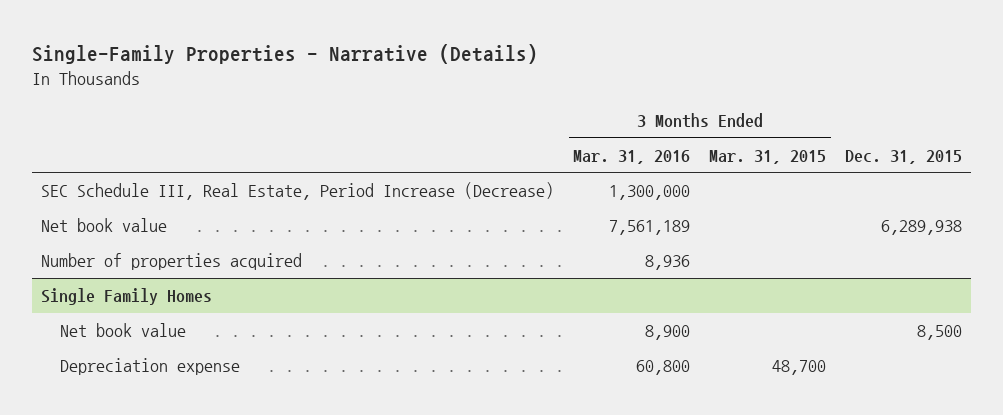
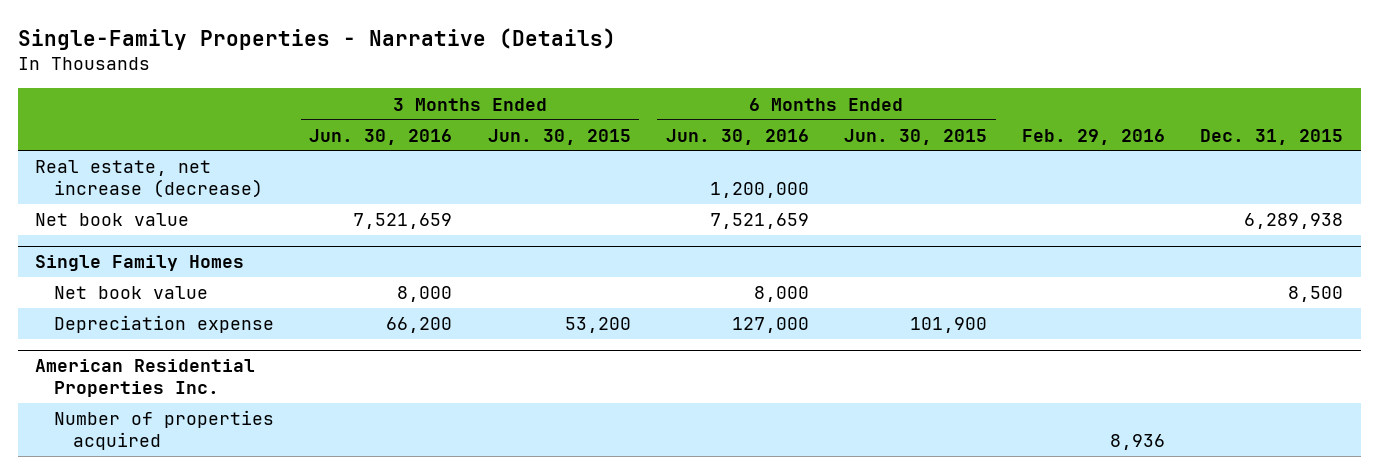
- | 3 Months Ended Mar. 31, 2016 | 3 Months Ended Mar. 31, 2015 | Dec. 31, 2015
+ | 3 Months Ended Jun. 30, 2016 | 3 Months Ended Jun. 30, 2015 | 6 Months Ended Jun. 30, 2016 | 6 Months Ended Jun. 30, 2015 | Feb. 29, 2016 | Dec. 31, 2015
- SEC Schedule III, Real Estate, Period Increase (Decrease) | 1,300,000 | |
+ Real estate, net increase (decrease) | | | 1,200,000 | | |
- Number of properties acquired | 8,936 | |
+ American Residential Properties Inc.
+ Number of properties acquired | | | | | 8,936 |

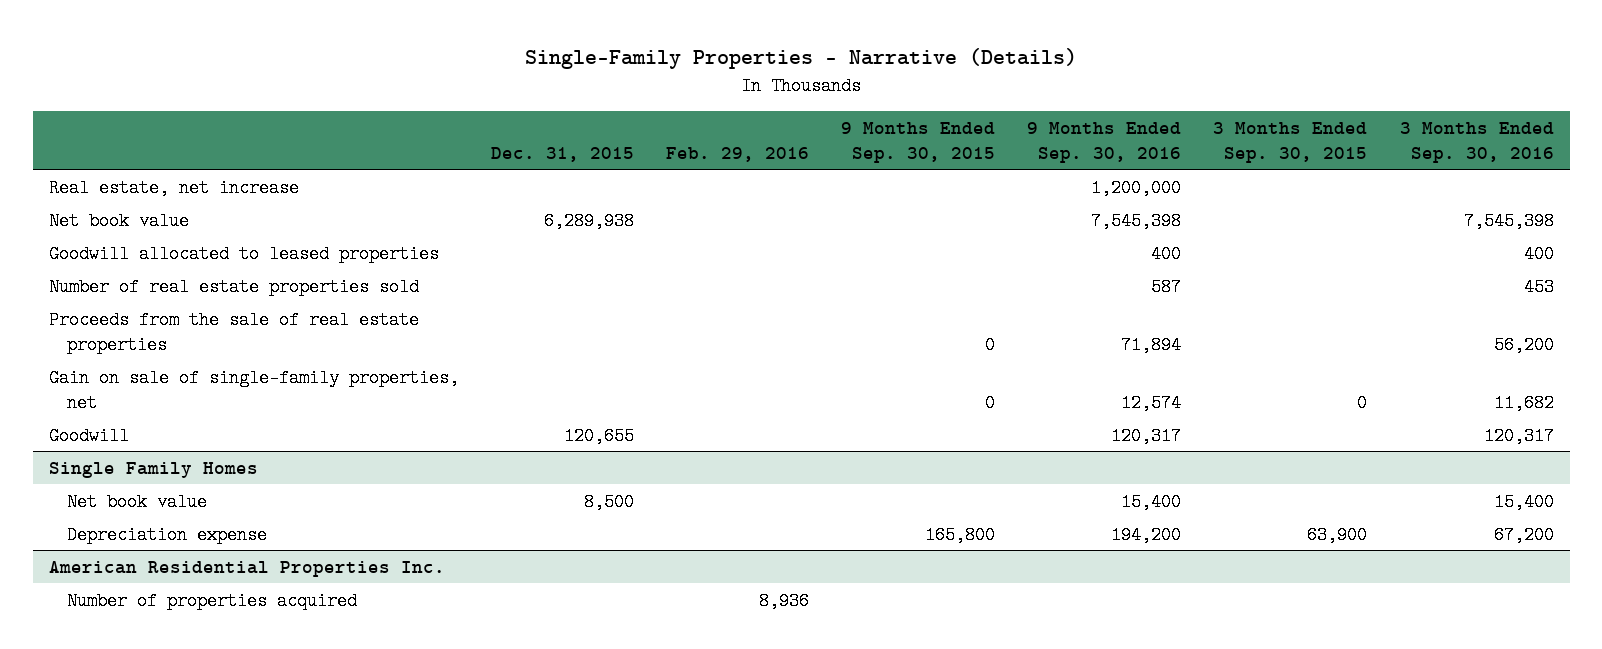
- | 3 Months Ended Jun. 30, 2016 | 3 Months Ended Jun. 30, 2015 | 6 Months Ended Jun. 30, 2016 | 6 Months Ended Jun. 30, 2015 | Feb. 29, 2016 | Dec. 31, 2015
+ | Dec. 31, 2015 | Feb. 29, 2016 | 9 Months Ended Sep. 30, 2015 | 9 Months Ended Sep. 30, 2016 | 3 Months Ended Sep. 30, 2015 | 3 Months Ended Sep. 30, 2016
- Real estate, net increase (decrease) | | | 1,200,000 | | |
+ Real estate, net increase | | | | 1,200,000 | |
+ Goodwill allocated to leased properties | | | | 400 | | 400
+ Number of real estate properties sold | | | | 587 | | 453
+ Proceeds from the sale of real estate properties | | | 0 | 71,894 | | 56,200
+ Gain on sale of single-family properties, net | | | 0 | 12,574 | 0 | 11,682
+ Goodwill | 120,655 | | | 120,317 | | 120,317

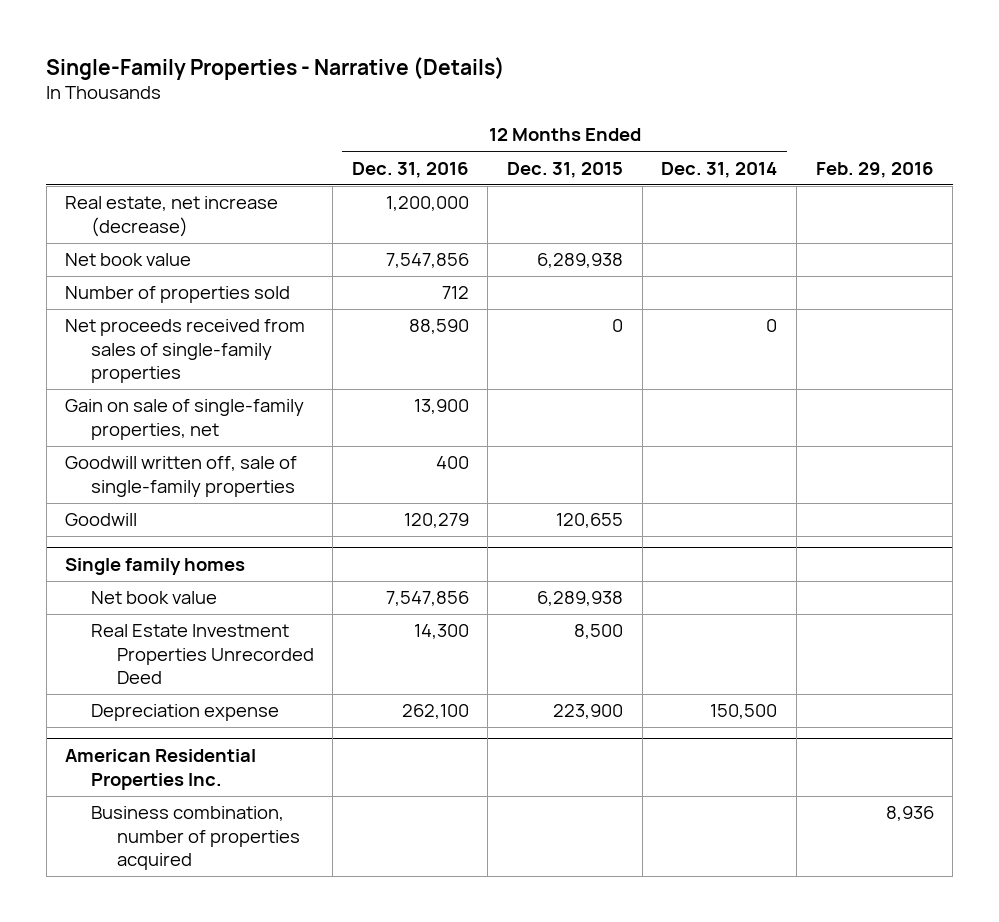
- | Dec. 31, 2015 | Feb. 29, 2016 | 9 Months Ended Sep. 30, 2015 | 9 Months Ended Sep. 30, 2016 | 3 Months Ended Sep. 30, 2015 | 3 Months Ended Sep. 30, 2016
+ | 12 Months Ended Dec. 31, 2016 | 12 Months Ended Dec. 31, 2015 | 12 Months Ended Dec. 31, 2014 | Feb. 29, 2016
- Real estate, net increase | | | | 1,200,000 | |
+ Real estate, net increase (decrease) | 1,200,000 | | |
- Goodwill allocated to leased properties | | | | 400 | | 400
- Number of real estate properties sold | | | | 587 | | 453
- Proceeds from the sale of real estate properties | | | 0 | 71,894 | | 56,200
+ Number of properties sold | 712 | | |
+ Net proceeds received from sales of single-family properties | 88,590 | 0 | 0 |
+ Goodwill written off, sale of single-family properties | 400 | | |
- Single Family Homes
+ Single family homes
+ Real Estate Investment Properties Unrecorded Deed | 14,300 | 8,500 | |
@ American Residential Properties Inc.
- Number of properties acquired | | 8,936 | | | |
+ Business combination, number of properties acquired | | | | 8,936

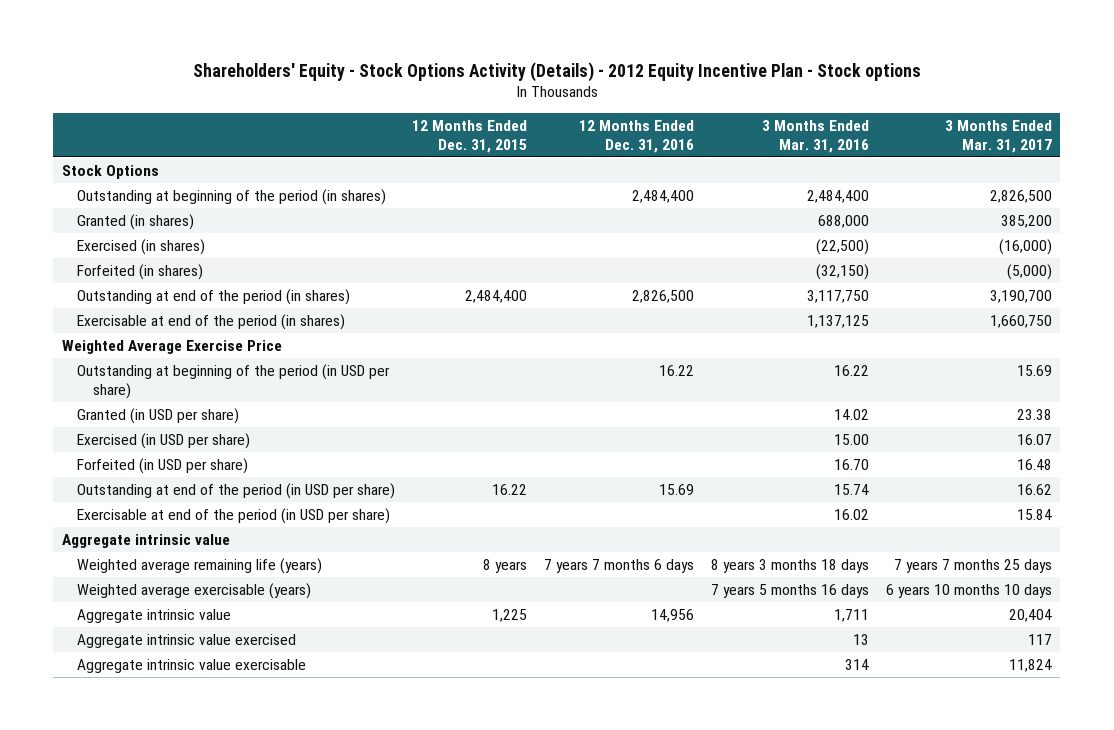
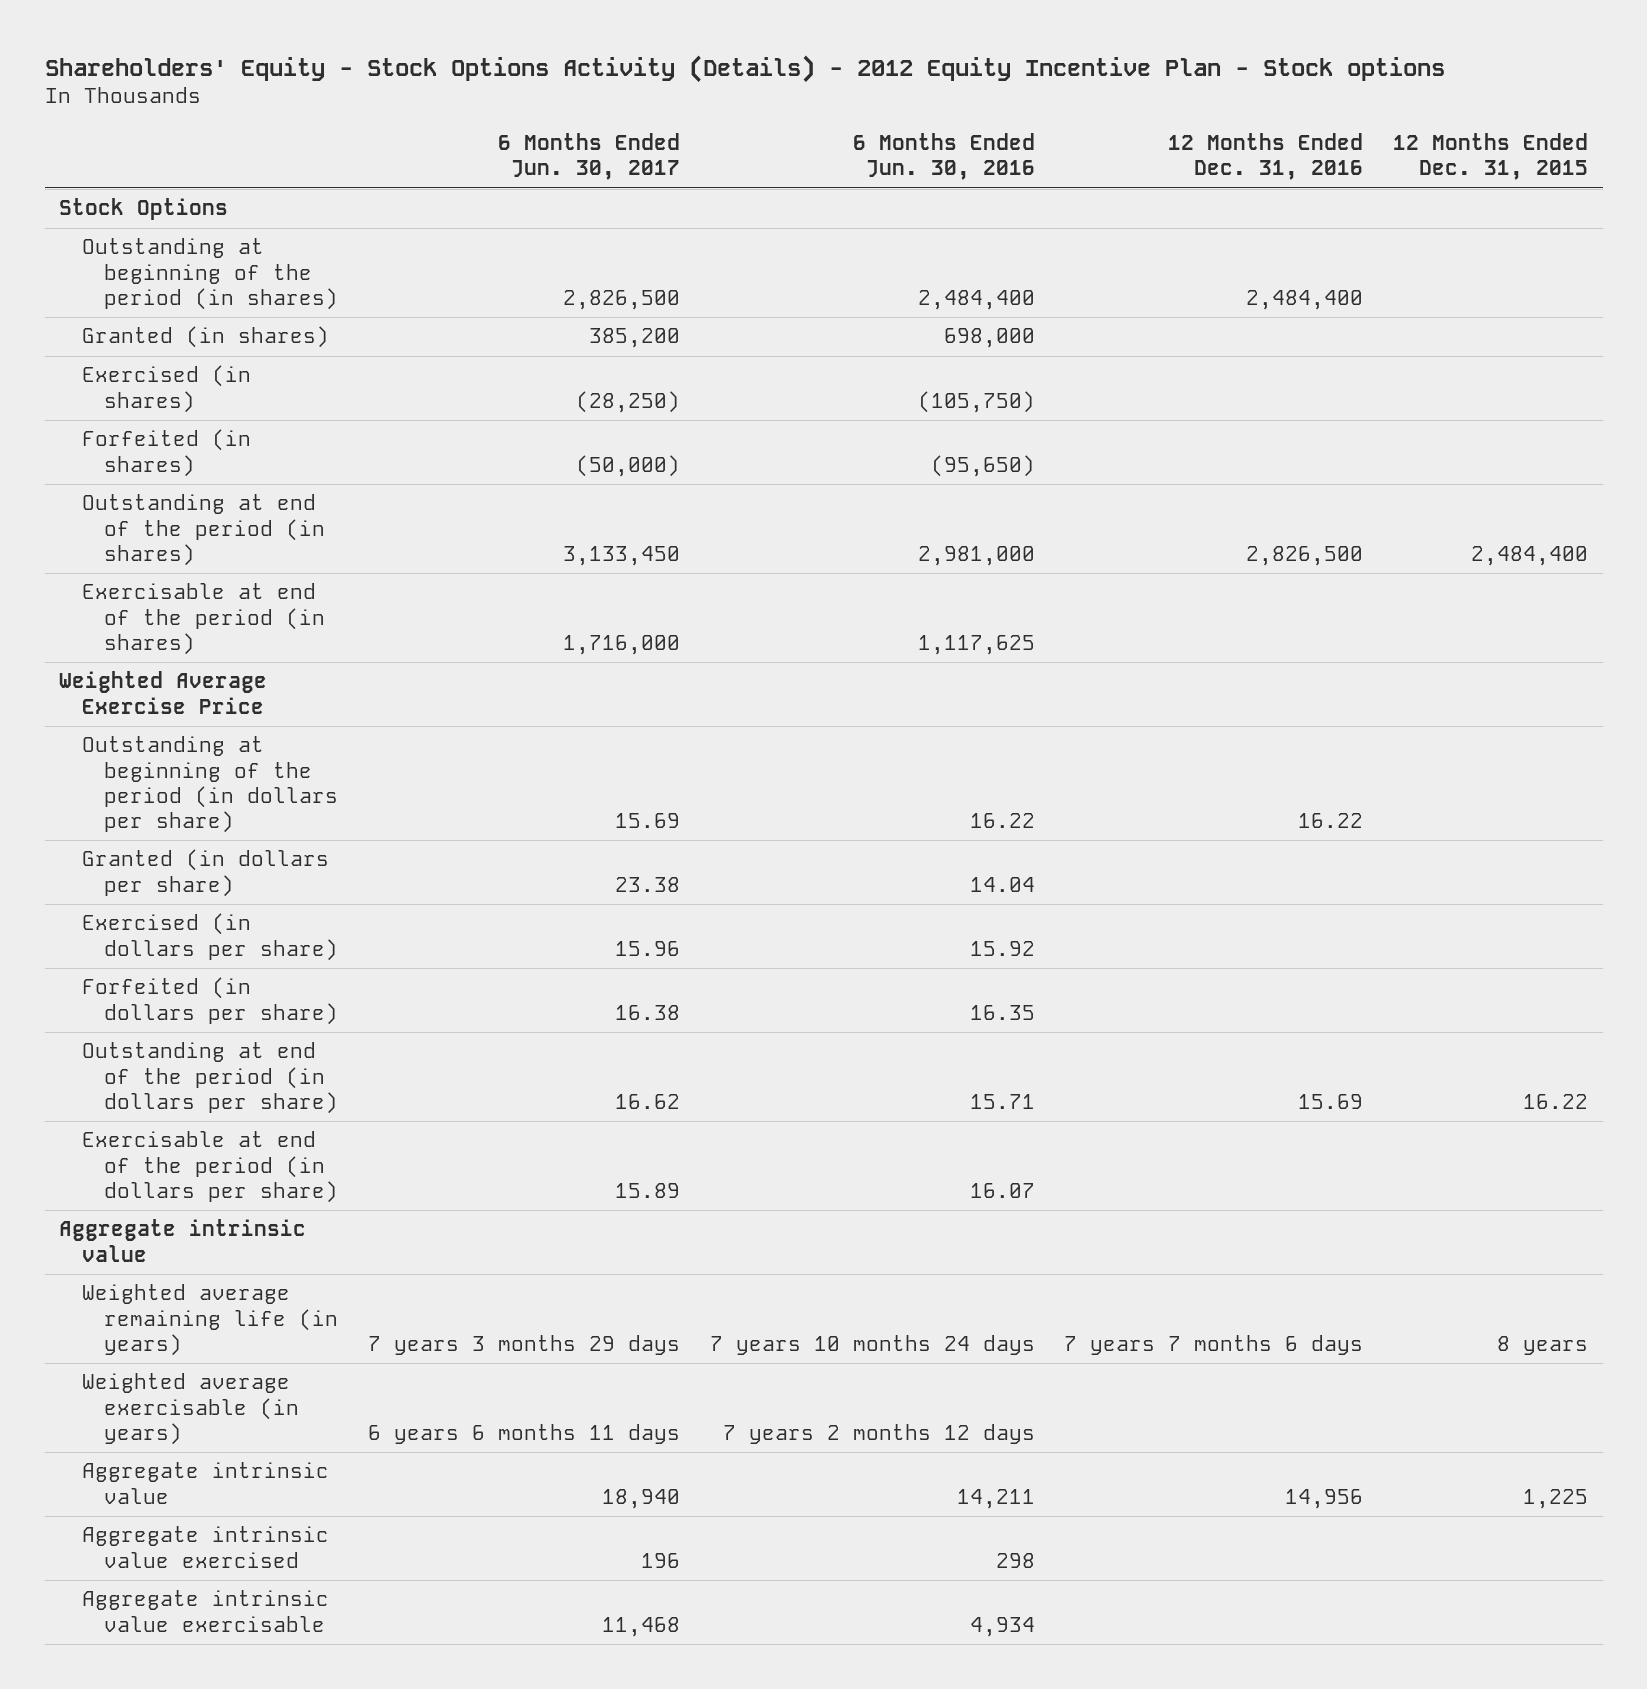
- | 12 Months Ended Dec. 31, 2015 | 12 Months Ended Dec. 31, 2016 | 3 Months Ended Mar. 31, 2016 | 3 Months Ended Mar. 31, 2017
+ | 6 Months Ended Jun. 30, 2017 | 6 Months Ended Jun. 30, 2016 | 12 Months Ended Dec. 31, 2016 | 12 Months Ended Dec. 31, 2015
- Outstanding at beginning of the period (in USD per share) | | 16.22 | 16.22 | 15.69
- Granted (in USD per share) | | | 14.02 | 23.38
- Exercised (in USD per share) | | | 15.00 | 16.07
- Forfeited (in USD per share) | | | 16.70 | 16.48
- Outstanding at end of the period (in USD per share) | 16.22 | 15.69 | 15.74 | 16.62
- Exercisable at end of the period (in USD per share) | | | 16.02 | 15.84
+ Outstanding at beginning of the period (in dollars per share) | 15.69 | 16.22 | 16.22 |
+ Granted (in dollars per share) | 23.38 | 14.04 | |
+ Exercised (in dollars per share) | 15.96 | 15.92 | |
+ Forfeited (in dollars per share) | 16.38 | 16.35 | |
+ Outstanding at end of the period (in dollars per share) | 16.62 | 15.71 | 15.69 | 16.22
+ Exercisable at end of the period (in dollars per share) | 15.89 | 16.07 | |
- Weighted average remaining life (years) | 8 years | 7 years 7 months 6 days | 8 years 3 months 18 days | 7 years 7 months 25 days
- Weighted average exercisable (years) | | | 7 years 5 months 16 days | 6 years 10 months 10 days
+ Weighted average remaining life (in years) | 7 years 3 months 29 days | 7 years 10 months 24 days | 7 years 7 months 6 days | 8 years
+ Weighted average exercisable (in years) | 6 years 6 months 11 days | 7 years 2 months 12 days | |

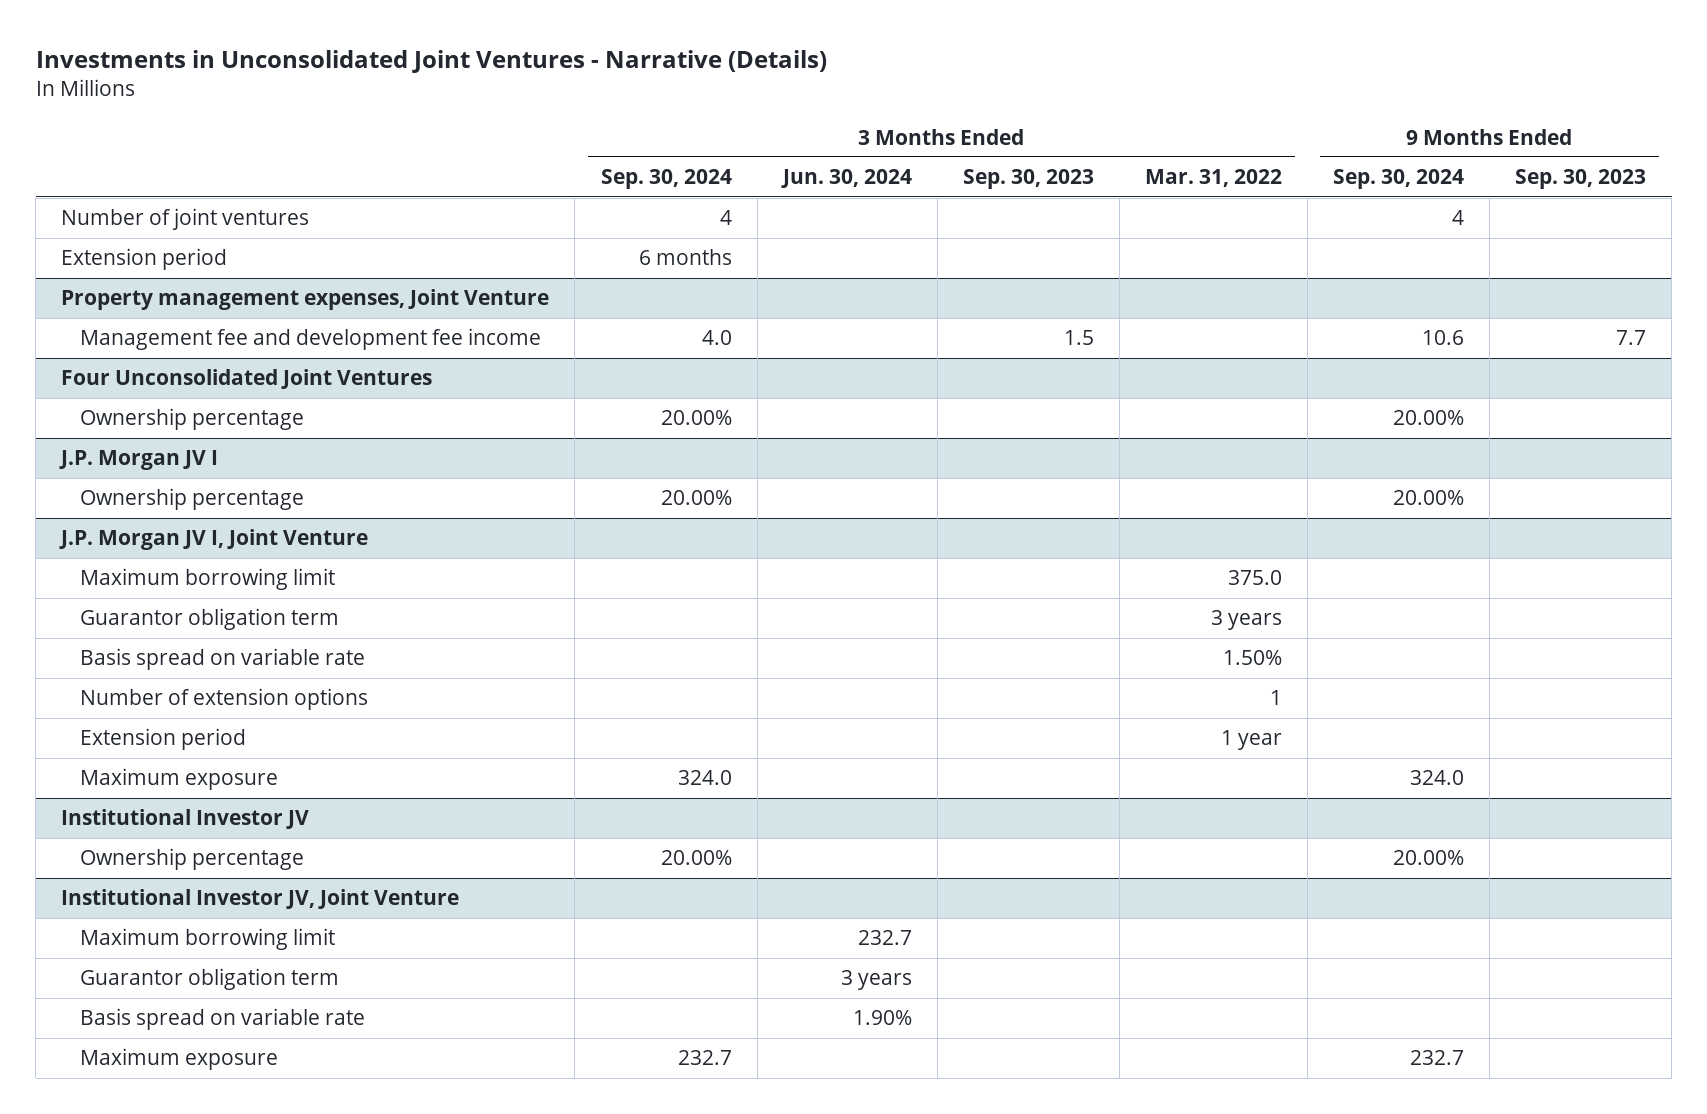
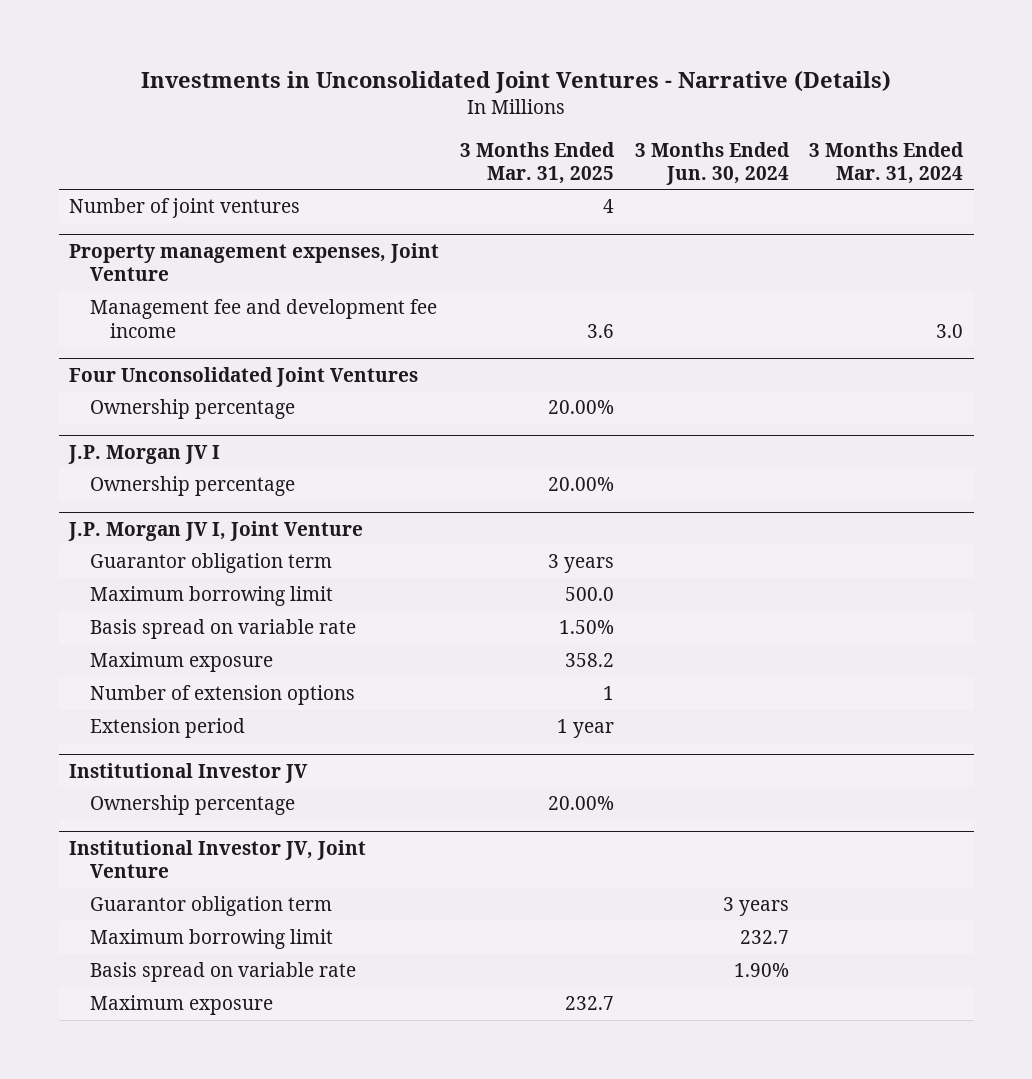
- | 3 Months Ended Sep. 30, 2024 | 3 Months Ended Jun. 30, 2024 | 3 Months Ended Sep. 30, 2023 | 3 Months Ended Mar. 31, 2022 | 9 Months Ended Sep. 30, 2024 | 9 Months Ended Sep. 30, 2023
+ | 3 Months Ended Mar. 31, 2025 | 3 Months Ended Jun. 30, 2024 | 3 Months Ended Mar. 31, 2024
- Extension period | 6 months | | | | |
@ J.P. Morgan JV I, Joint Venture
moved down: Maximum borrowing limit | 500.0 | |
moved up: Maximum exposure | 358.2 | |
@ Institutional Investor JV, Joint Venture
moved down: Maximum borrowing limit | | 232.7 |

